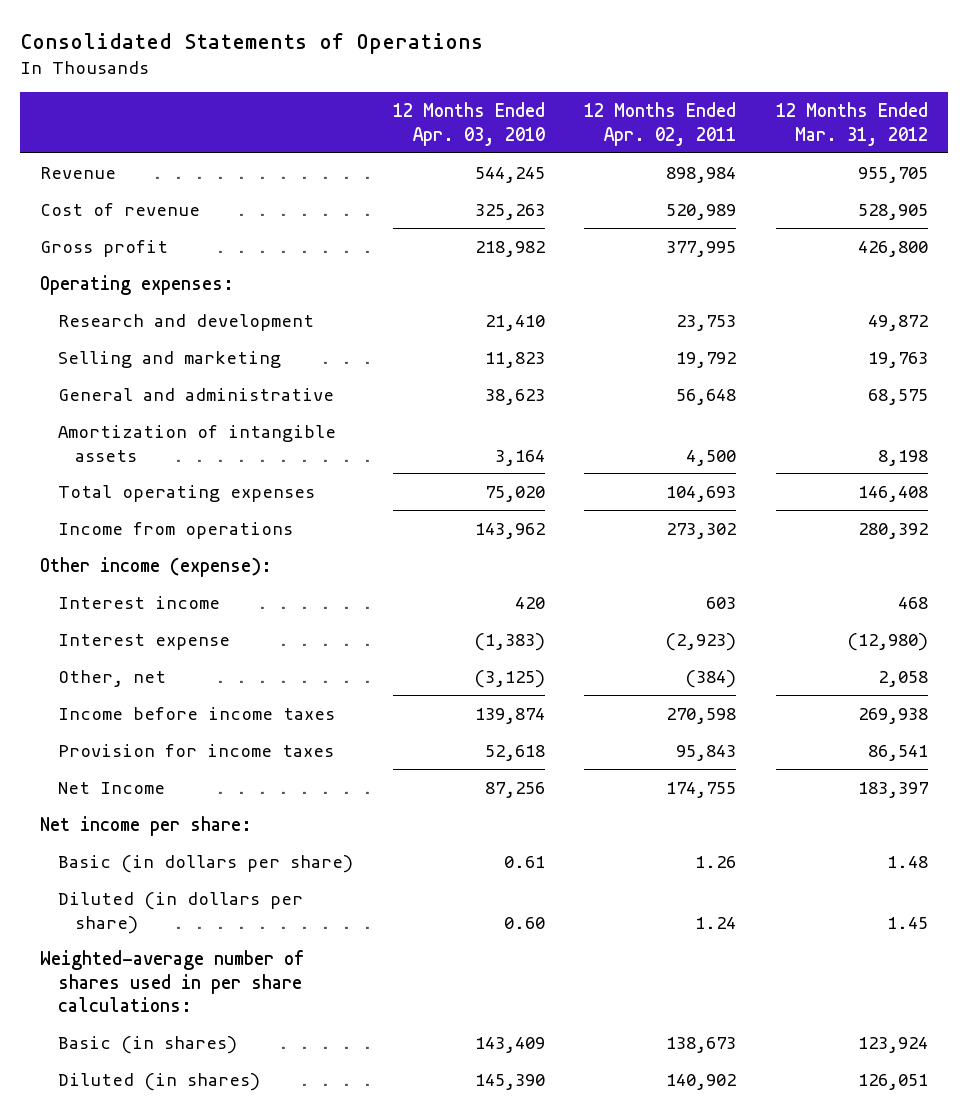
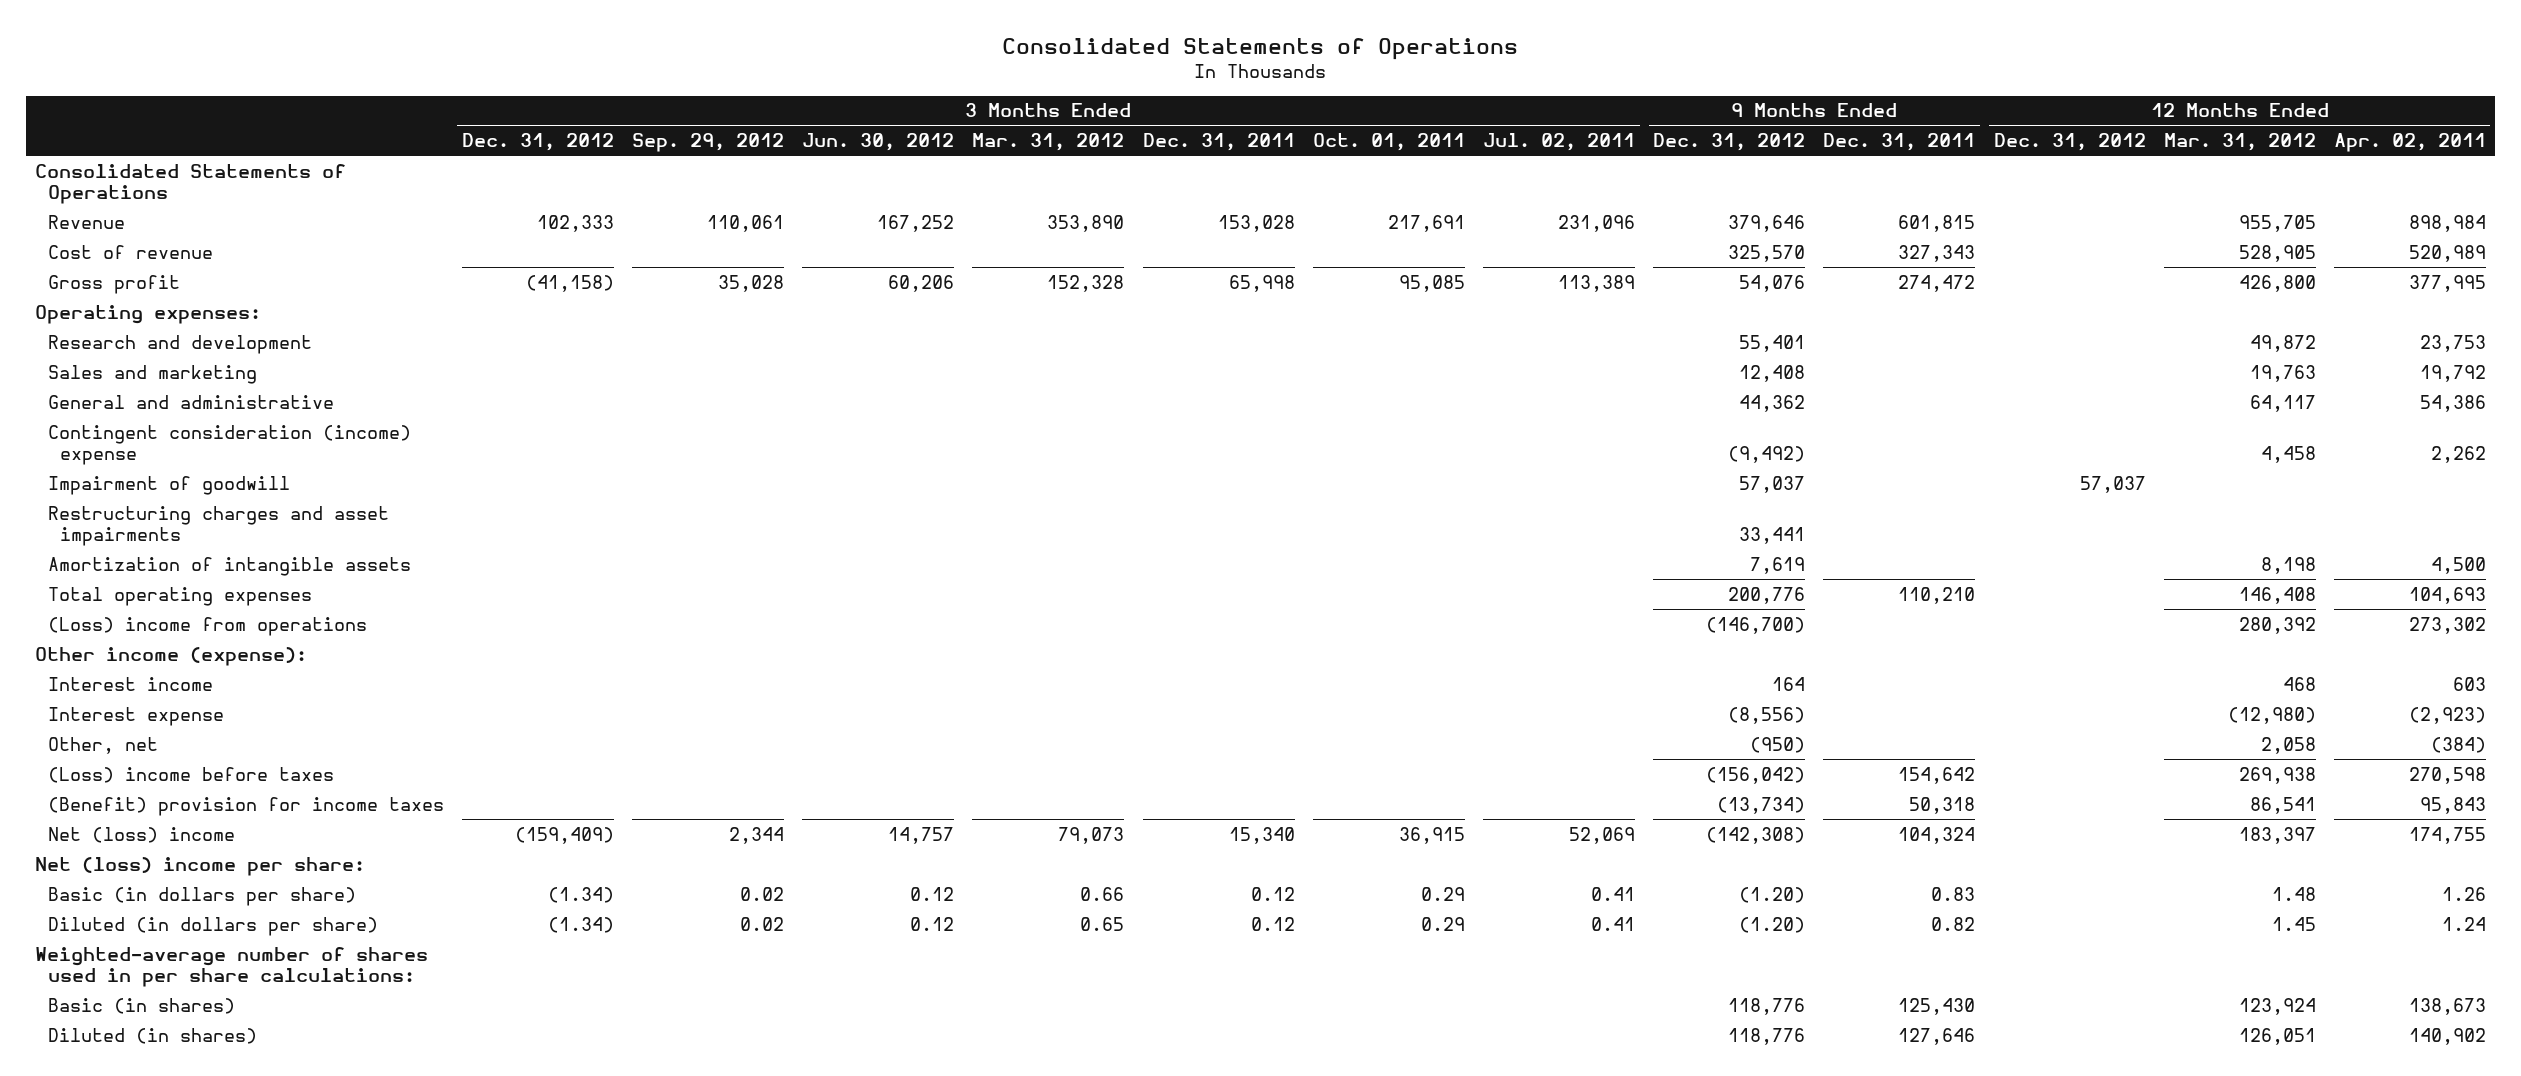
- | 12 Months Ended Apr. 03, 2010 | 12 Months Ended Apr. 02, 2011 | 12 Months Ended Mar. 31, 2012
+ | 3 Months Ended Dec. 31, 2012 | 3 Months Ended Sep. 29, 2012 | 3 Months Ended Jun. 30, 2012 | 3 Months Ended Mar. 31, 2012 | 3 Months Ended Dec. 31, 2011 | 3 Months Ended Oct. 01, 2011 | 3 Months Ended Jul. 02, 2011 | 9 Months Ended Dec. 31, 2012 | 9 Months Ended Dec. 31, 2011 | 12 Months Ended Dec. 31, 2012 | 12 Months Ended Mar. 31, 2012 | 12 Months Ended Apr. 02, 2011
+ Consolidated Statements of Operations
- Selling and marketing | 11,823 | 19,792 | 19,763
- General and administrative | 38,623 | 56,648 | 68,575
+ Sales and marketing | | | | | | | | 12,408 | | | 19,763 | 19,792
+ General and administrative | | | | | | | | 44,362 | | | 64,117 | 54,386
+ Contingent consideration (income) expense | | | | | | | | (9,492) | | | 4,458 | 2,262
+ Impairment of goodwill | | | | | | | | 57,037 | | 57,037 | |
+ Restructuring charges and asset impairments | | | | | | | | 33,441 | | | |
- Income from operations | 143,962 | 273,302 | 280,392
+ (Loss) income from operations | | | | | | | | (146,700) | | | 280,392 | 273,302
- Income before income taxes | 139,874 | 270,598 | 269,938
- Provision for income taxes | 52,618 | 95,843 | 86,541
- Net Income | 87,256 | 174,755 | 183,397
- Net income per share:
+ (Loss) income before taxes | | | | | | | | (156,042) | 154,642 | | 269,938 | 270,598
+ (Benefit) provision for income taxes | | | | | | | | (13,734) | 50,318 | | 86,541 | 95,843
+ Net (loss) income | (159,409) | 2,344 | 14,757 | 79,073 | 15,340 | 36,915 | 52,069 | (142,308) | 104,324 | | 183,397 | 174,755
+ Net (loss) income per share:

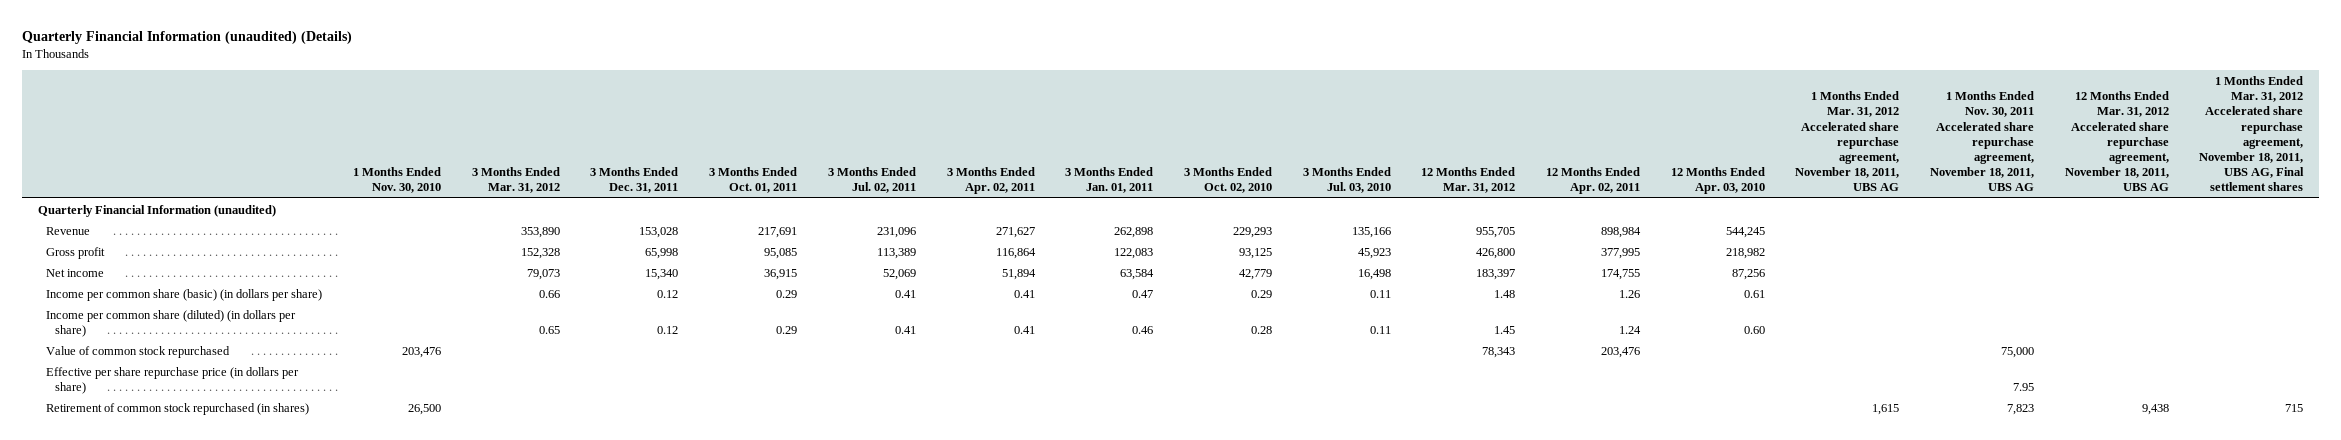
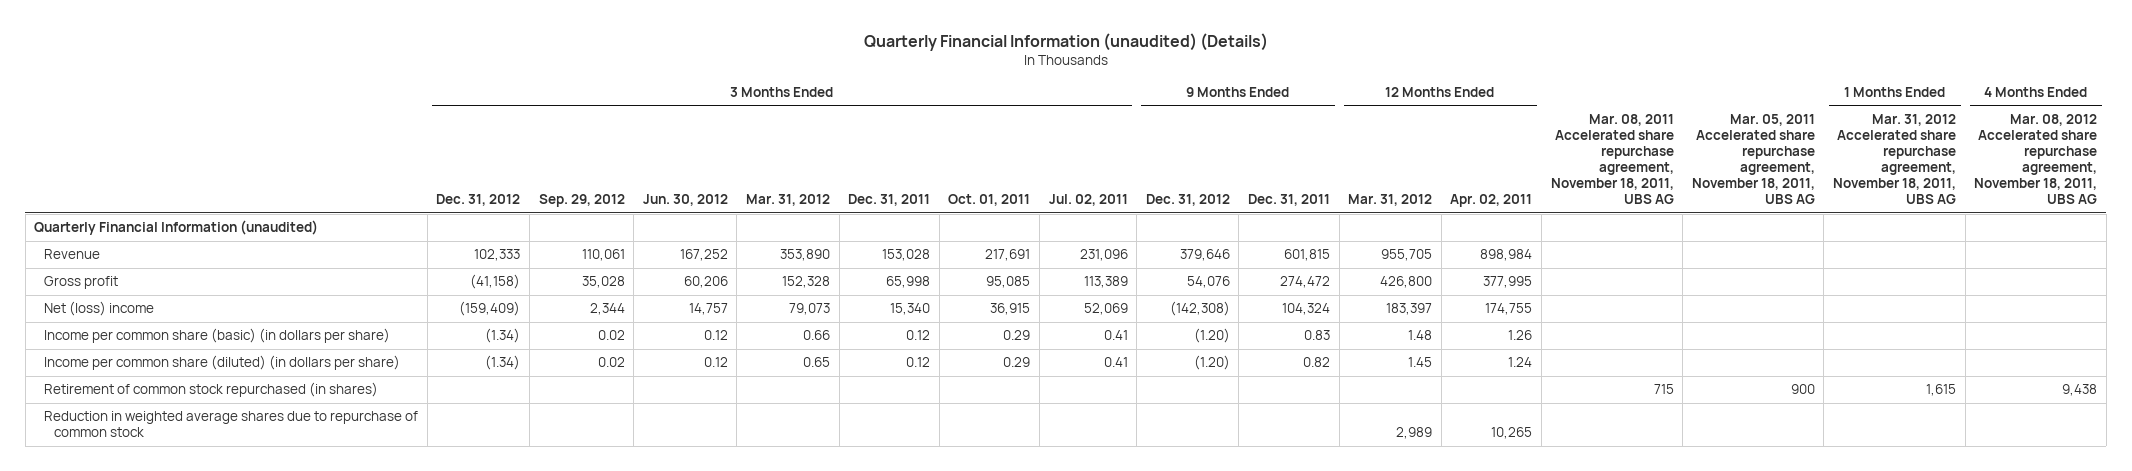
- | 1 Months Ended Nov. 30, 2010 | 3 Months Ended Mar. 31, 2012 | 3 Months Ended Dec. 31, 2011 | 3 Months Ended Oct. 01, 2011 | 3 Months Ended Jul. 02, 2011 | 3 Months Ended Apr. 02, 2011 | 3 Months Ended Jan. 01, 2011 | 3 Months Ended Oct. 02, 2010 | 3 Months Ended Jul. 03, 2010 | 12 Months Ended Mar. 31, 2012 | 12 Months Ended Apr. 02, 2011 | 12 Months Ended Apr. 03, 2010 | 1 Months Ended Mar. 31, 2012 Accelerated share repurchase agreement, November 18, 2011, UBS AG | 1 Months Ended Nov. 30, 2011 Accelerated share repurchase agreement, November 18, 2011, UBS AG | 12 Months Ended Mar. 31, 2012 Accelerated share repurchase agreement, November 18, 2011, UBS AG | 1 Months Ended Mar. 31, 2012 Accelerated share repurchase agreement, November 18, 2011, UBS AG, Final settlement shares
+ | 3 Months Ended Dec. 31, 2012 | 3 Months Ended Sep. 29, 2012 | 3 Months Ended Jun. 30, 2012 | 3 Months Ended Mar. 31, 2012 | 3 Months Ended Dec. 31, 2011 | 3 Months Ended Oct. 01, 2011 | 3 Months Ended Jul. 02, 2011 | 9 Months Ended Dec. 31, 2012 | 9 Months Ended Dec. 31, 2011 | 12 Months Ended Mar. 31, 2012 | 12 Months Ended Apr. 02, 2011 | Mar. 08, 2011 Accelerated share repurchase agreement, November 18, 2011, UBS AG | Mar. 05, 2011 Accelerated share repurchase agreement, November 18, 2011, UBS AG | 1 Months Ended Mar. 31, 2012 Accelerated share repurchase agreement, November 18, 2011, UBS AG | 4 Months Ended Mar. 08, 2012 Accelerated share repurchase agreement, November 18, 2011, UBS AG
- Net income | | 79,073 | 15,340 | 36,915 | 52,069 | 51,894 | 63,584 | 42,779 | 16,498 | 183,397 | 174,755 | 87,256 | | | |
+ Net (loss) income | (159,409) | 2,344 | 14,757 | 79,073 | 15,340 | 36,915 | 52,069 | (142,308) | 104,324 | 183,397 | 174,755 | | | |
- Value of common stock repurchased | 203,476 | | | | | | | | | 78,343 | 203,476 | | | 75,000 | |
- Effective per share repurchase price (in dollars per share) | | | | | | | | | | | | | | 7.95 | |
+ Reduction in weighted average shares due to repurchase of common stock | | | | | | | | | | 2,989 | 10,265 | | | |

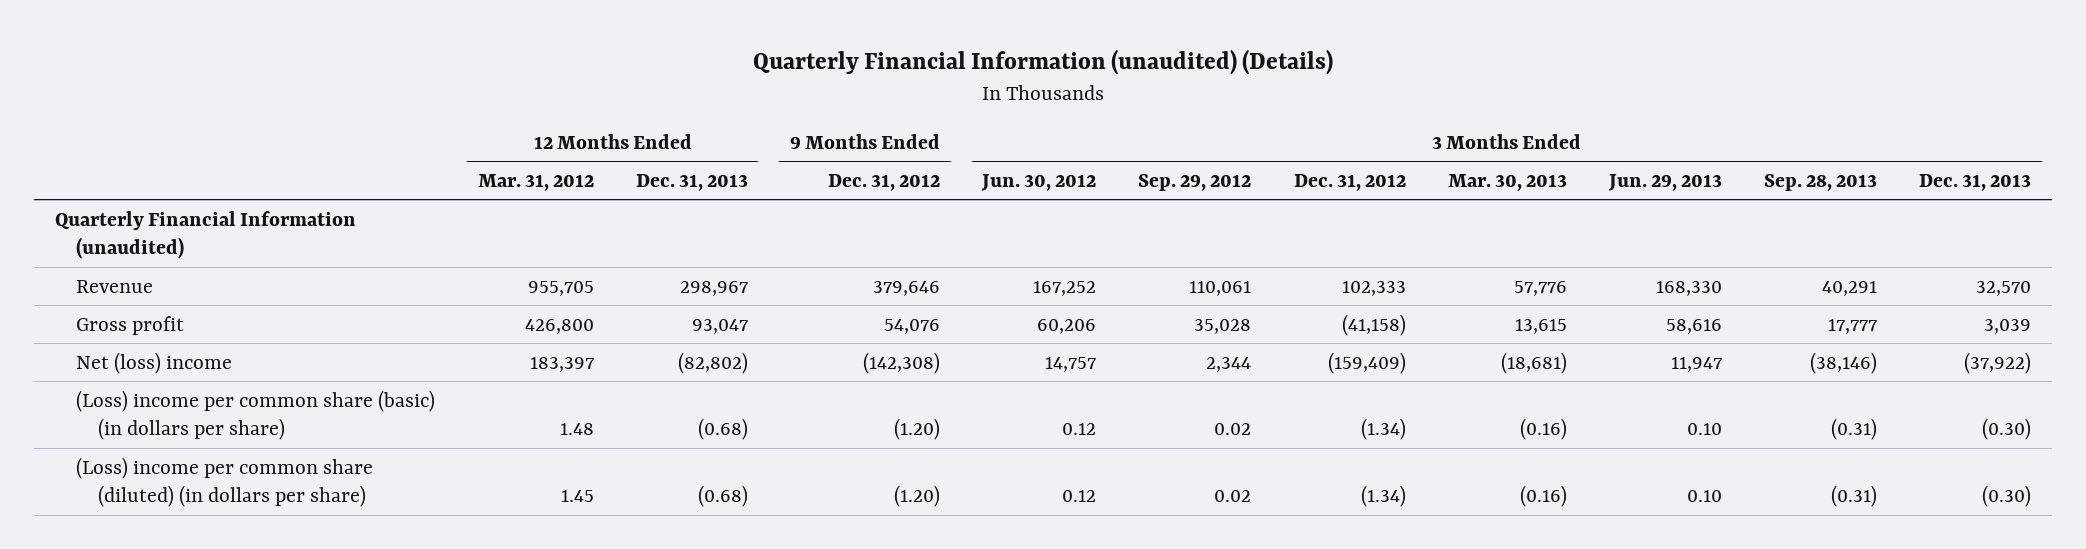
- | 3 Months Ended Dec. 31, 2012 | 3 Months Ended Sep. 29, 2012 | 3 Months Ended Jun. 30, 2012 | 3 Months Ended Mar. 31, 2012 | 3 Months Ended Dec. 31, 2011 | 3 Months Ended Oct. 01, 2011 | 3 Months Ended Jul. 02, 2011 | 9 Months Ended Dec. 31, 2012 | 9 Months Ended Dec. 31, 2011 | 12 Months Ended Mar. 31, 2012 | 12 Months Ended Apr. 02, 2011 | Mar. 08, 2011 Accelerated share repurchase agreement, November 18, 2011, UBS AG | Mar. 05, 2011 Accelerated share repurchase agreement, November 18, 2011, UBS AG | 1 Months Ended Mar. 31, 2012 Accelerated share repurchase agreement, November 18, 2011, UBS AG | 4 Months Ended Mar. 08, 2012 Accelerated share repurchase agreement, November 18, 2011, UBS AG
+ | 12 Months Ended Mar. 31, 2012 | 12 Months Ended Dec. 31, 2013 | 9 Months Ended Dec. 31, 2012 | 3 Months Ended Jun. 30, 2012 | 3 Months Ended Sep. 29, 2012 | 3 Months Ended Dec. 31, 2012 | 3 Months Ended Mar. 30, 2013 | 3 Months Ended Jun. 29, 2013 | 3 Months Ended Sep. 28, 2013 | 3 Months Ended Dec. 31, 2013
- Income per common share (basic) (in dollars per share) | (1.34) | 0.02 | 0.12 | 0.66 | 0.12 | 0.29 | 0.41 | (1.20) | 0.83 | 1.48 | 1.26 | | | |
- Income per common share (diluted) (in dollars per share) | (1.34) | 0.02 | 0.12 | 0.65 | 0.12 | 0.29 | 0.41 | (1.20) | 0.82 | 1.45 | 1.24 | | | |
- Retirement of common stock repurchased (in shares) | | | | | | | | | | | | 715 | 900 | 1,615 | 9,438
- Reduction in weighted average shares due to repurchase of common stock | | | | | | | | | | 2,989 | 10,265 | | | |
+ (Loss) income per common share (basic) (in dollars per share) | 1.48 | (0.68) | (1.20) | 0.12 | 0.02 | (1.34) | (0.16) | 0.10 | (0.31) | (0.30)
+ (Loss) income per common share (diluted) (in dollars per share) | 1.45 | (0.68) | (1.20) | 0.12 | 0.02 | (1.34) | (0.16) | 0.10 | (0.31) | (0.30)

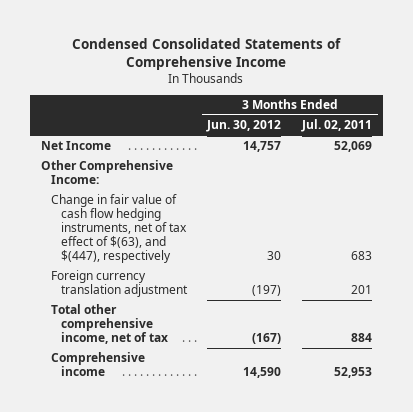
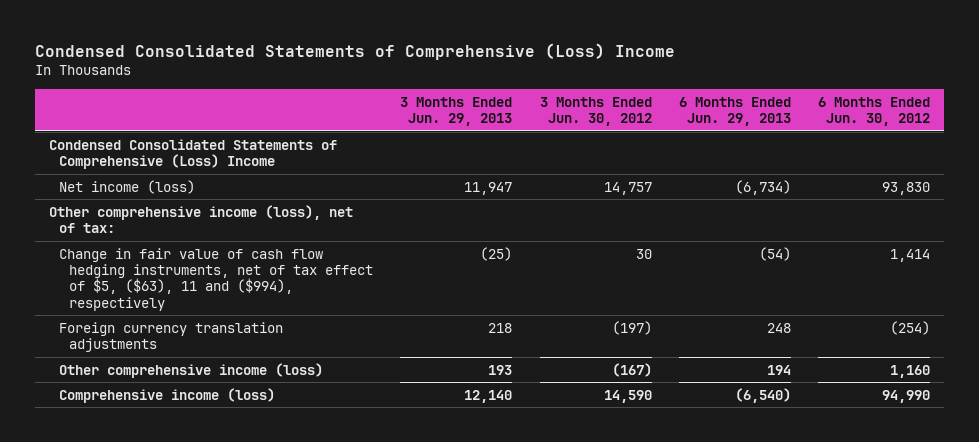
- Condensed Consolidated Statements of Comprehensive Income
+ Condensed Consolidated Statements of Comprehensive (Loss) Income
- | 3 Months Ended Jun. 30, 2012 | 3 Months Ended Jul. 02, 2011
+ | 3 Months Ended Jun. 29, 2013 | 3 Months Ended Jun. 30, 2012 | 6 Months Ended Jun. 29, 2013 | 6 Months Ended Jun. 30, 2012
- Net Income | 14,757 | 52,069
- Other Comprehensive Income:
- Change in fair value of cash flow hedging instruments, net of tax effect of $(63), and $(447), respectively | 30 | 683
- Foreign currency translation adjustment | (197) | 201
- Total other comprehensive income, net of tax | (167) | 884
- Comprehensive income | 14,590 | 52,953
+ Condensed Consolidated Statements of Comprehensive (Loss) Income
+ Net income (loss) | 11,947 | 14,757 | (6,734) | 93,830
+ Other comprehensive income (loss), net of tax:
+ Change in fair value of cash flow hedging instruments, net of tax effect of $5, ($63), 11 and ($994), respectively | (25) | 30 | (54) | 1,414
+ Foreign currency translation adjustments | 218 | (197) | 248 | (254)
+ Other comprehensive income (loss) | 193 | (167) | 194 | 1,160
+ Comprehensive income (loss) | 12,140 | 14,590 | (6,540) | 94,990

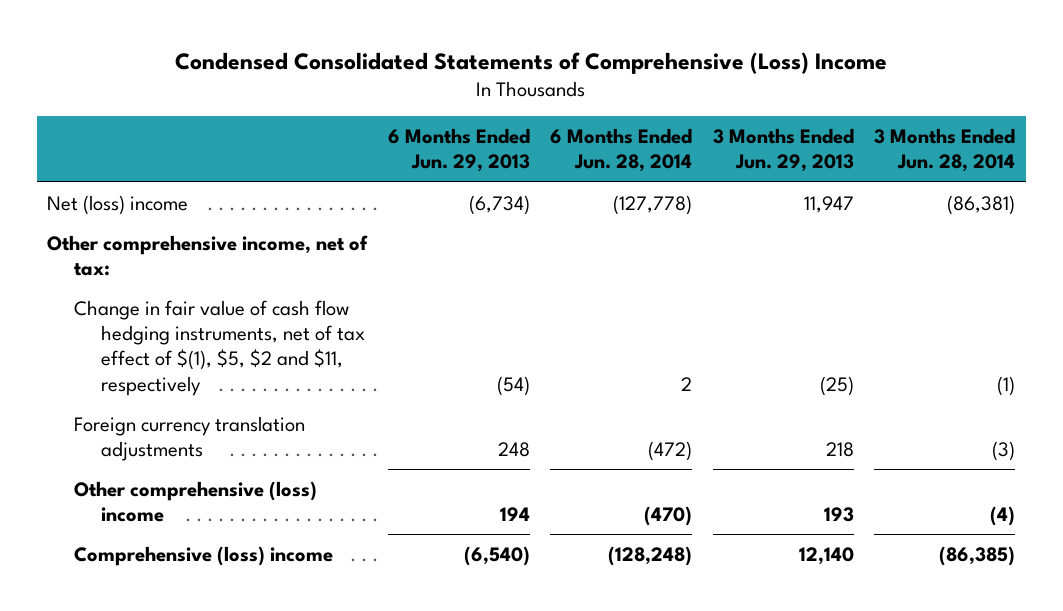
- | 3 Months Ended Jun. 29, 2013 | 3 Months Ended Jun. 30, 2012 | 6 Months Ended Jun. 29, 2013 | 6 Months Ended Jun. 30, 2012
+ | 6 Months Ended Jun. 29, 2013 | 6 Months Ended Jun. 28, 2014 | 3 Months Ended Jun. 29, 2013 | 3 Months Ended Jun. 28, 2014
- Condensed Consolidated Statements of Comprehensive (Loss) Income
- Net income (loss) | 11,947 | 14,757 | (6,734) | 93,830
- Other comprehensive income (loss), net of tax:
- Change in fair value of cash flow hedging instruments, net of tax effect of $5, ($63), 11 and ($994), respectively | (25) | 30 | (54) | 1,414
+ Net (loss) income | (6,734) | (127,778) | 11,947 | (86,381)
+ Other comprehensive income, net of tax:
+ Change in fair value of cash flow hedging instruments, net of tax effect of $(1), $5, $2 and $11, respectively | (54) | 2 | (25) | (1)
- Other comprehensive income (loss) | 193 | (167) | 194 | 1,160
- Comprehensive income (loss) | 12,140 | 14,590 | (6,540) | 94,990
+ Other comprehensive (loss) income | 194 | (470) | 193 | (4)
+ Comprehensive (loss) income | (6,540) | (128,248) | 12,140 | (86,385)

